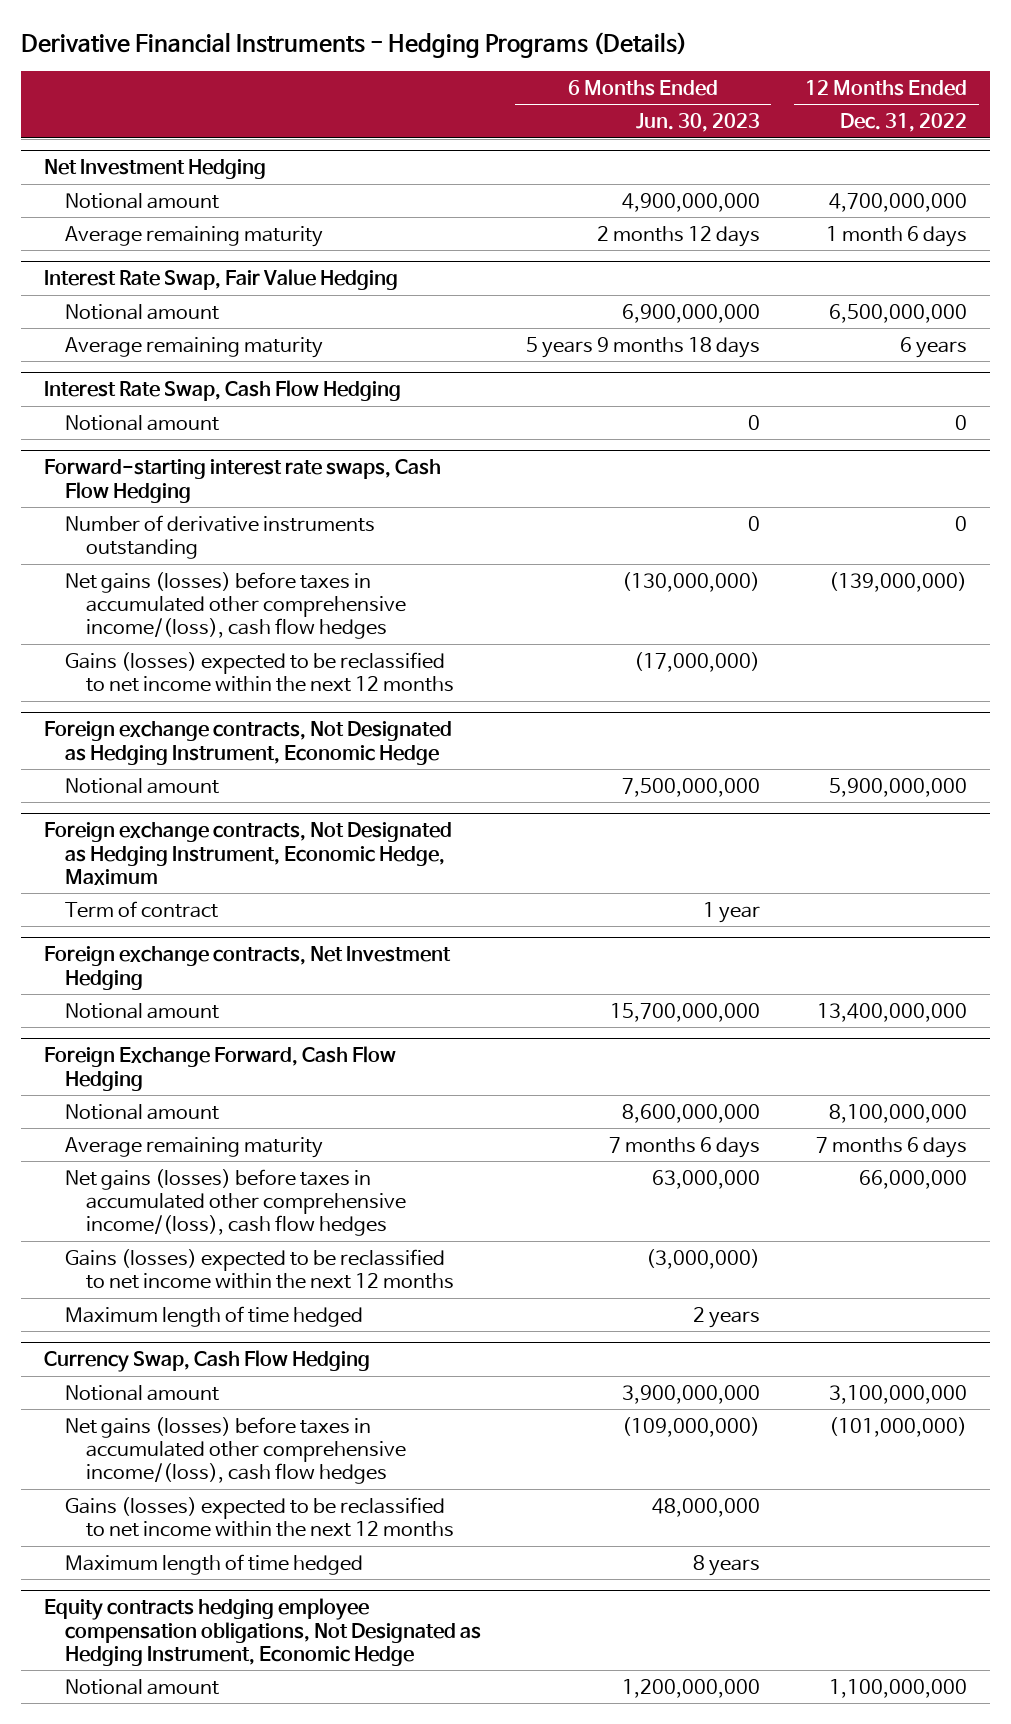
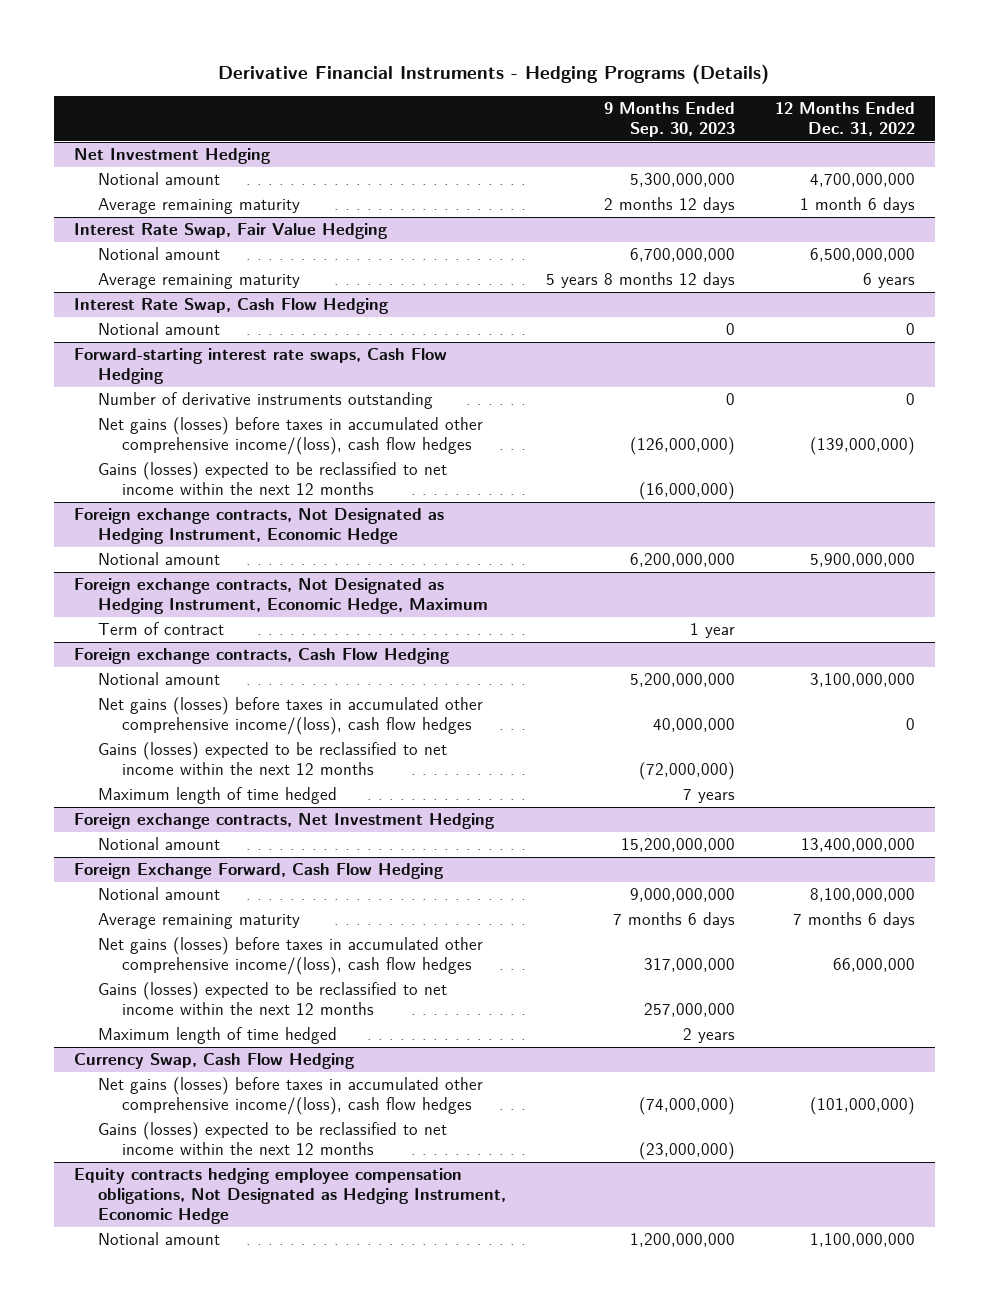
- | 6 Months Ended Jun. 30, 2023 | 12 Months Ended Dec. 31, 2022
+ | 9 Months Ended Sep. 30, 2023 | 12 Months Ended Dec. 31, 2022
+ Foreign exchange contracts, Cash Flow Hedging
+ Notional amount | 5,200,000,000 | 3,100,000,000
+ Net gains (losses) before taxes in accumulated other comprehensive income/(loss), cash flow hedges | 40,000,000 | 0
+ Gains (losses) expected to be reclassified to net income within the next 12 months | (72,000,000) |
+ Maximum length of time hedged | 7 years |
@ Currency Swap, Cash Flow Hedging
- Notional amount | 3,900,000,000 | 3,100,000,000
- Maximum length of time hedged | 8 years |

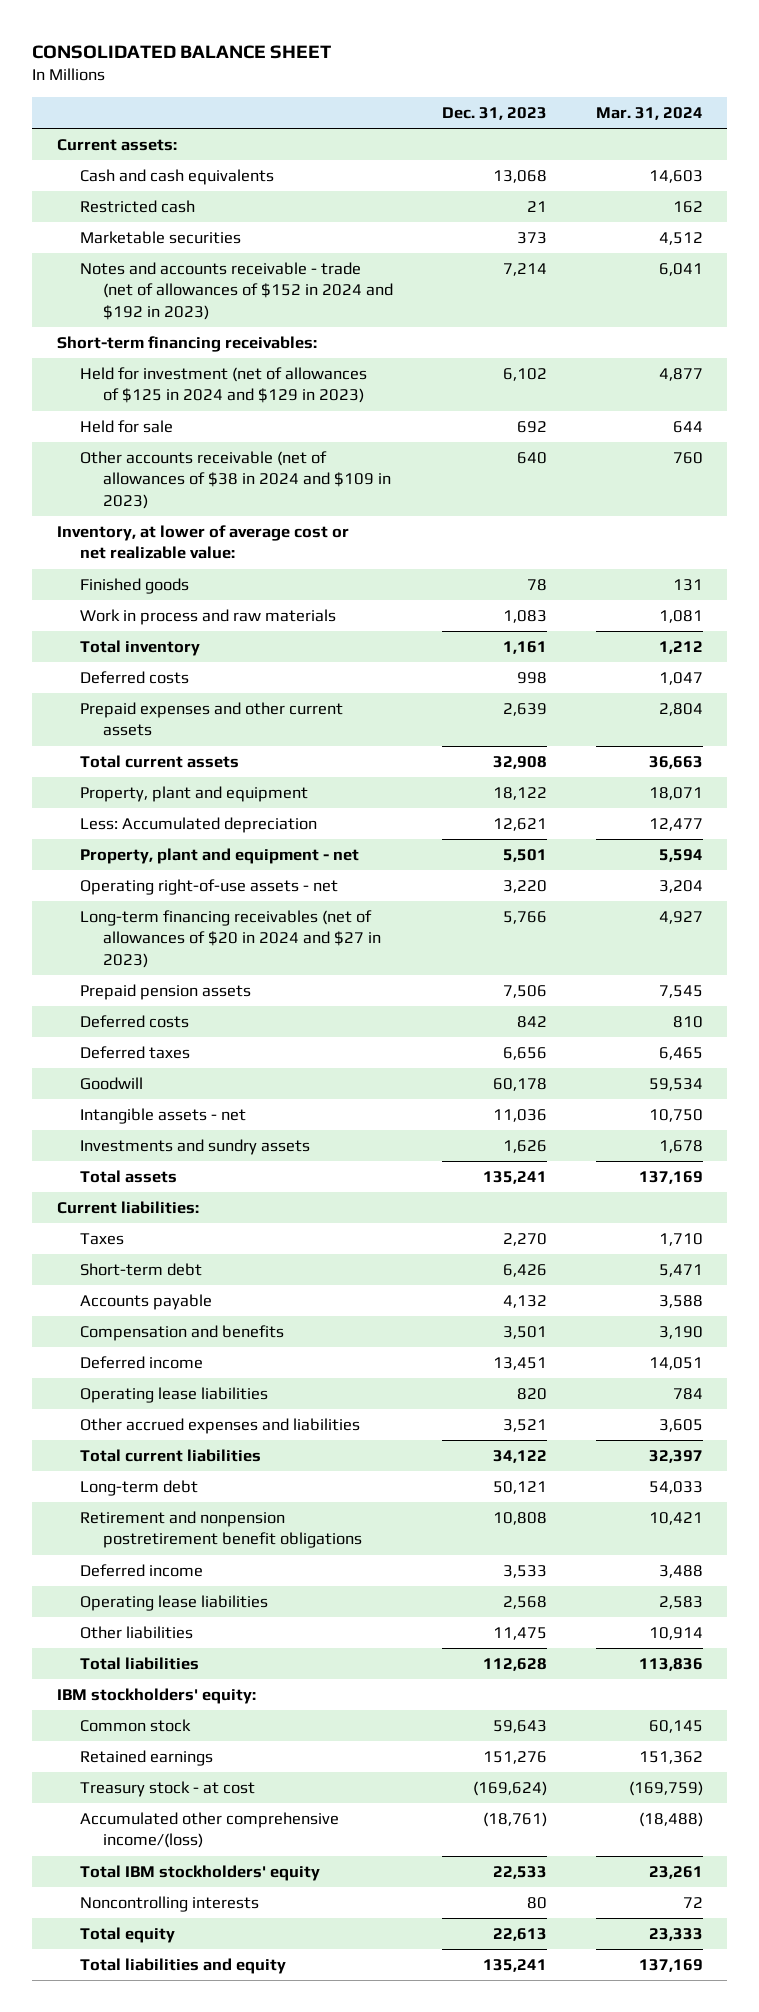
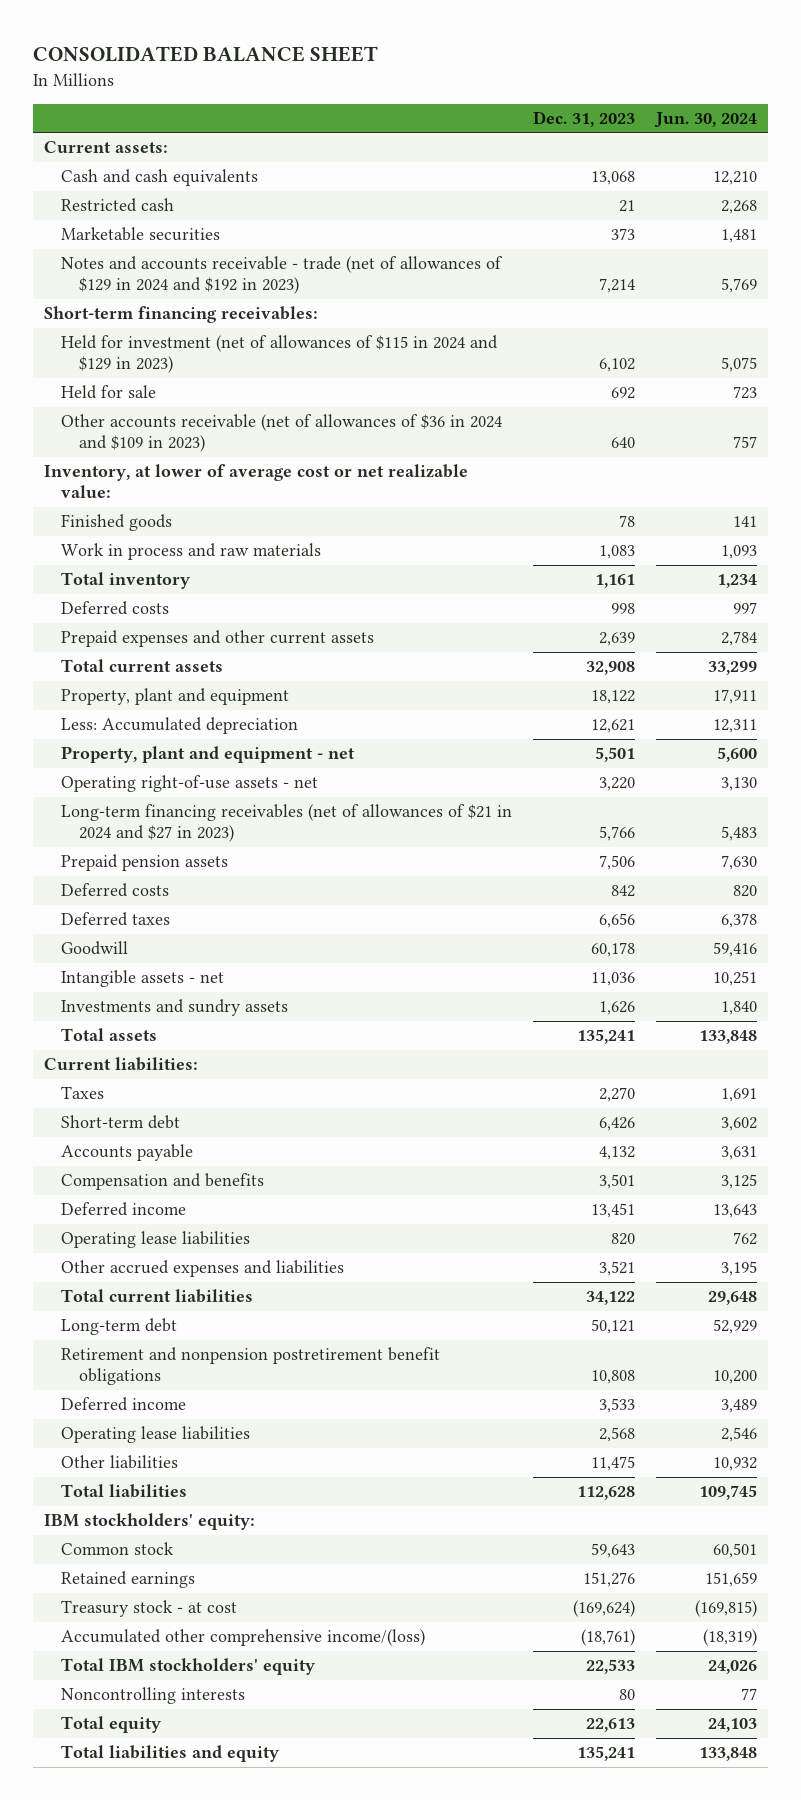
- | Dec. 31, 2023 | Mar. 31, 2024
+ | Dec. 31, 2023 | Jun. 30, 2024
- Notes and accounts receivable - trade (net of allowances of $152 in 2024 and $192 in 2023) | 7,214 | 6,041
+ Notes and accounts receivable - trade (net of allowances of $129 in 2024 and $192 in 2023) | 7,214 | 5,769
- Held for investment (net of allowances of $125 in 2024 and $129 in 2023) | 6,102 | 4,877
+ Held for investment (net of allowances of $115 in 2024 and $129 in 2023) | 6,102 | 5,075
- Other accounts receivable (net of allowances of $38 in 2024 and $109 in 2023) | 640 | 760
+ Other accounts receivable (net of allowances of $36 in 2024 and $109 in 2023) | 640 | 757
- Long-term financing receivables (net of allowances of $20 in 2024 and $27 in 2023) | 5,766 | 4,927
+ Long-term financing receivables (net of allowances of $21 in 2024 and $27 in 2023) | 5,766 | 5,483

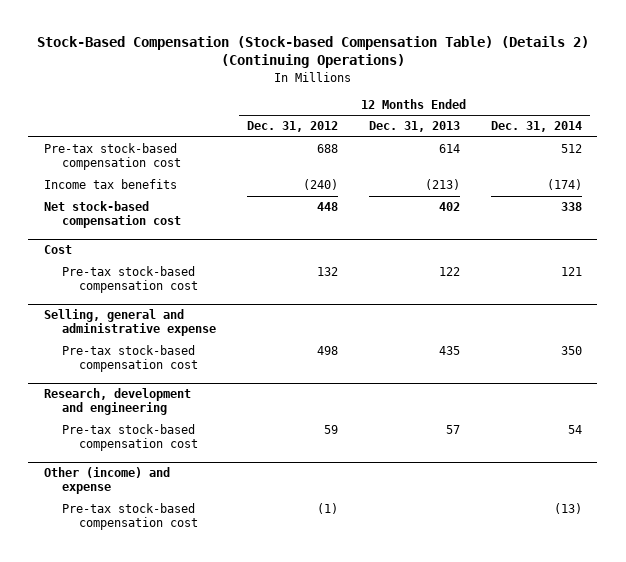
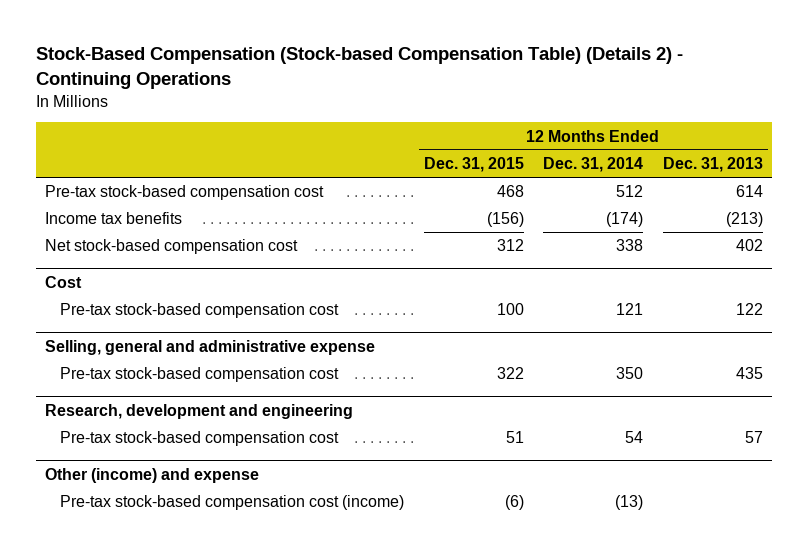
- Stock-Based Compensation (Stock-based Compensation Table) (Details 2) (Continuing Operations)
+ Stock-Based Compensation (Stock-based Compensation Table) (Details 2) - Continuing Operations
- | 12 Months Ended Dec. 31, 2012 | 12 Months Ended Dec. 31, 2013 | 12 Months Ended Dec. 31, 2014
+ | 12 Months Ended Dec. 31, 2015 | 12 Months Ended Dec. 31, 2014 | 12 Months Ended Dec. 31, 2013
@ Other (income) and expense
- Pre-tax stock-based compensation cost | (1) | | (13)
+ Pre-tax stock-based compensation cost (income) | (6) | (13) |

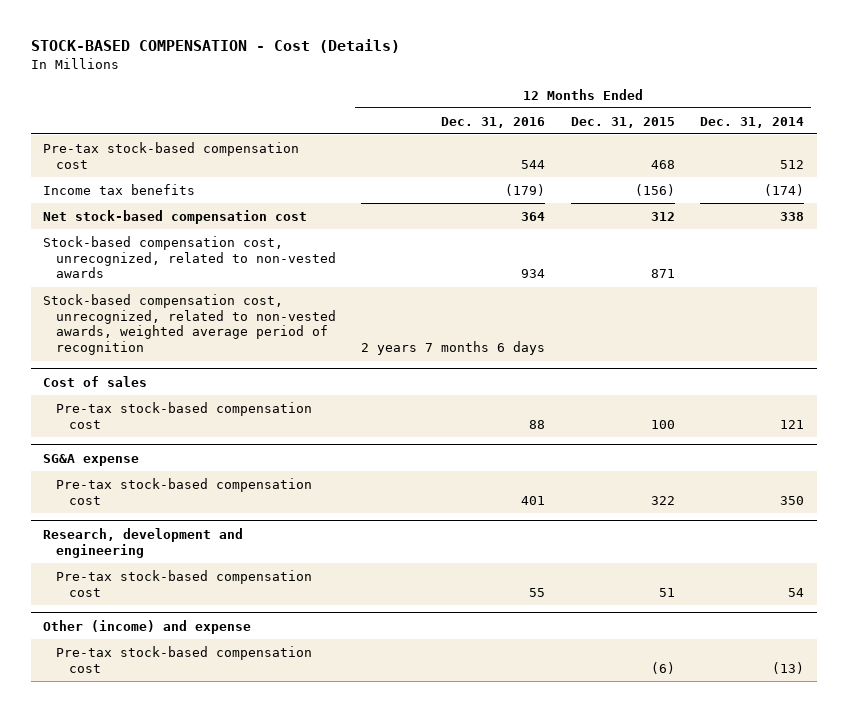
- Stock-Based Compensation (Stock-based Compensation Table) (Details 2) - Continuing Operations
+ STOCK-BASED COMPENSATION - Cost (Details)
- | 12 Months Ended Dec. 31, 2015 | 12 Months Ended Dec. 31, 2014 | 12 Months Ended Dec. 31, 2013
+ | 12 Months Ended Dec. 31, 2016 | 12 Months Ended Dec. 31, 2015 | 12 Months Ended Dec. 31, 2014
- Cost
+ Stock-based compensation cost, unrecognized, related to non-vested awards | 934 | 871 |
+ Stock-based compensation cost, unrecognized, related to non-vested awards, weighted average period of recognition | 2 years 7 months 6 days | |
+ Cost of sales
- Selling, general and administrative expense
+ SG&A expense
@ Other (income) and expense
- Pre-tax stock-based compensation cost (income) | (6) | (13) |
+ Pre-tax stock-based compensation cost | | (6) | (13)

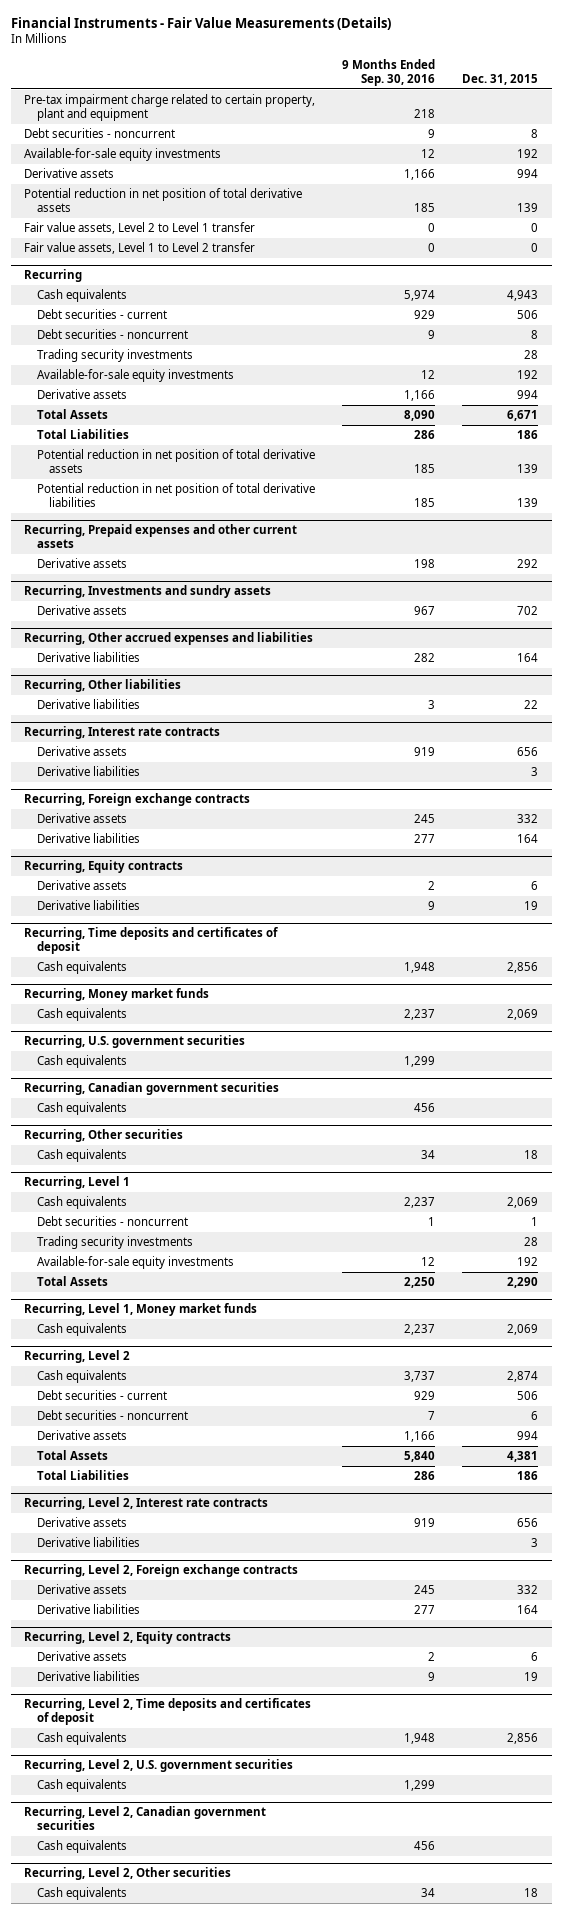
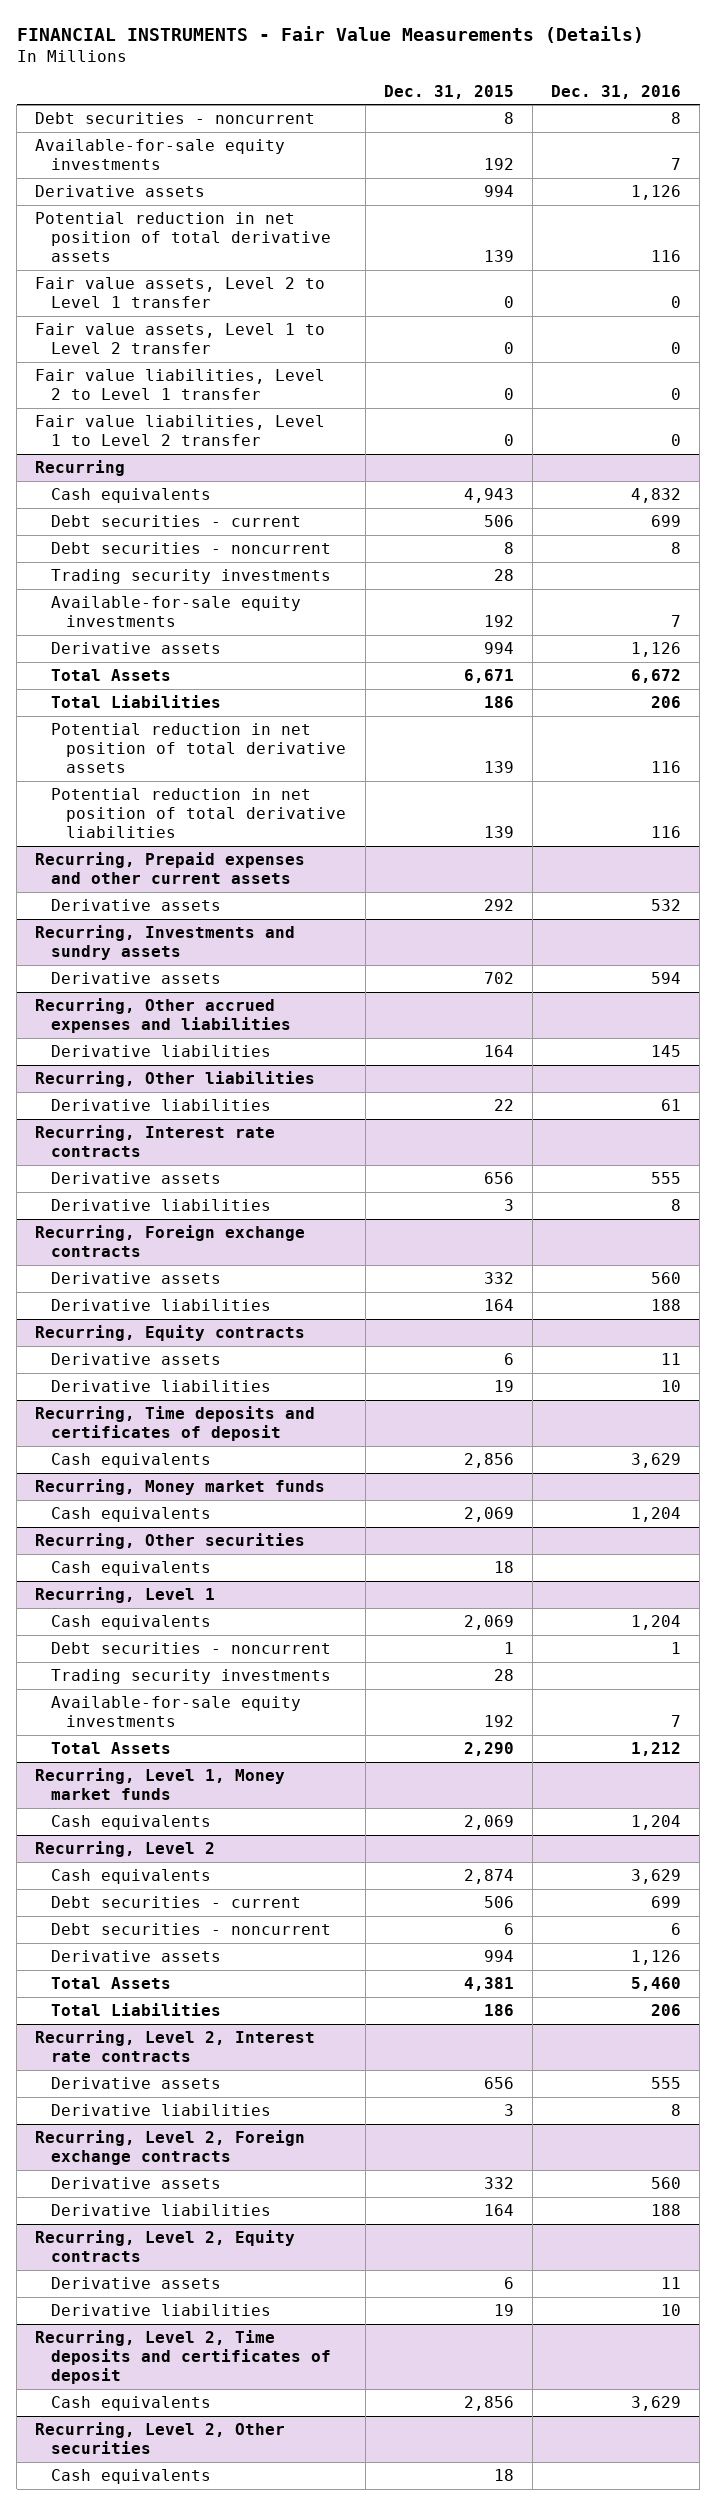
- Financial Instruments - Fair Value Measurements (Details)
+ FINANCIAL INSTRUMENTS - Fair Value Measurements (Details)
- | 9 Months Ended Sep. 30, 2016 | Dec. 31, 2015
+ | Dec. 31, 2015 | Dec. 31, 2016
- Pre-tax impairment charge related to certain property, plant and equipment | 218 |
+ Fair value liabilities, Level 2 to Level 1 transfer | 0 | 0
+ Fair value liabilities, Level 1 to Level 2 transfer | 0 | 0
- Recurring, U.S. government securities
- Cash equivalents | 1,299 |
- Recurring, Canadian government securities
- Cash equivalents | 456 |
- Recurring, Level 2, U.S. government securities
- Cash equivalents | 1,299 |
- Recurring, Level 2, Canadian government securities
- Cash equivalents | 456 |

